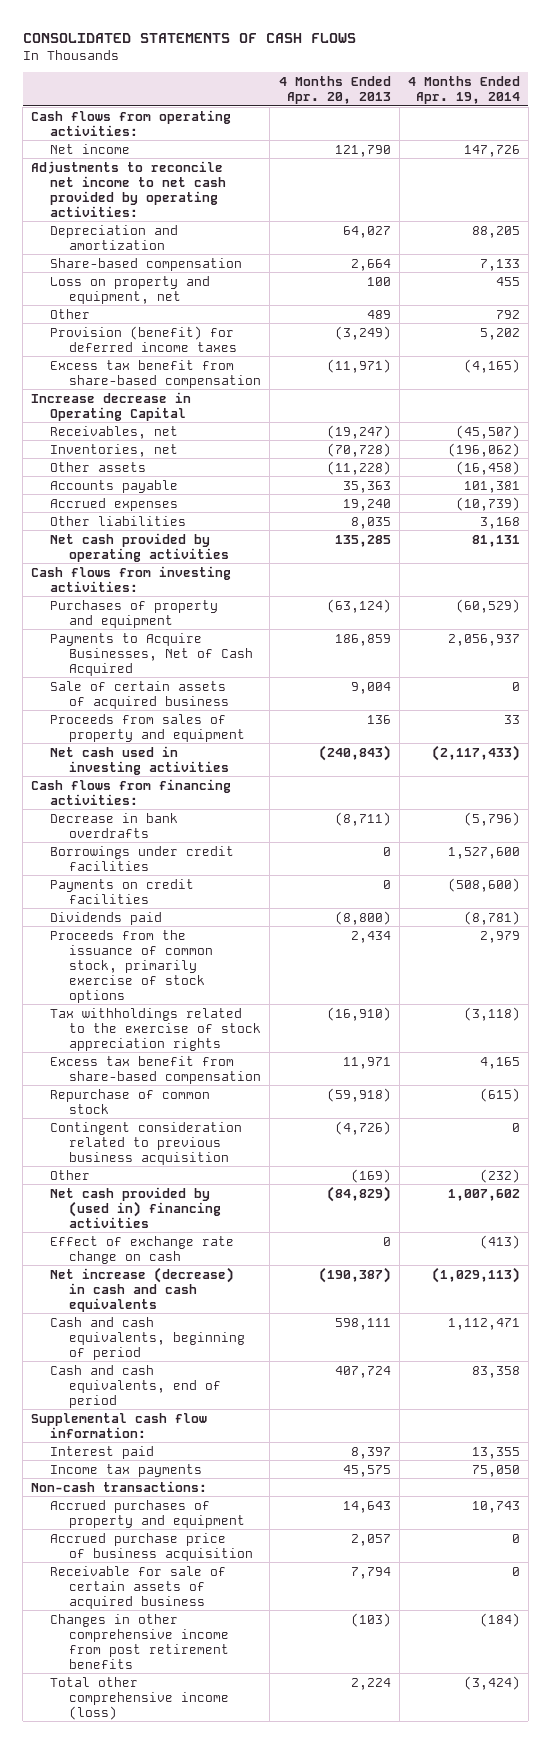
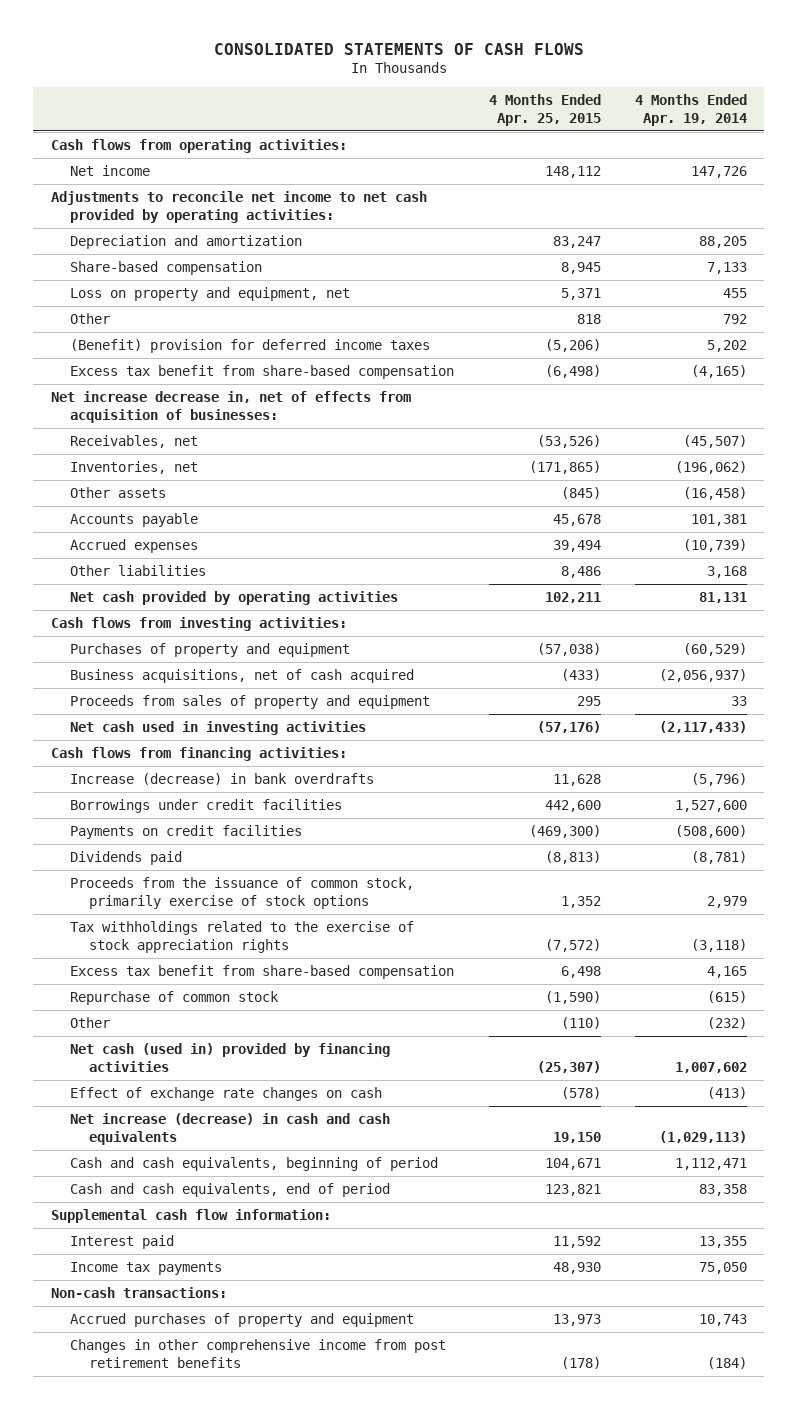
- | 4 Months Ended Apr. 20, 2013 | 4 Months Ended Apr. 19, 2014
+ | 4 Months Ended Apr. 25, 2015 | 4 Months Ended Apr. 19, 2014
- Provision (benefit) for deferred income taxes | (3,249) | 5,202
+ (Benefit) provision for deferred income taxes | (5,206) | 5,202
- Increase decrease in Operating Capital
+ Net increase decrease in, net of effects from acquisition of businesses:
- Payments to Acquire Businesses, Net of Cash Acquired | 186,859 | 2,056,937
- Sale of certain assets of acquired business | 9,004 | 0
+ Business acquisitions, net of cash acquired | (433) | (2,056,937)
- Decrease in bank overdrafts | (8,711) | (5,796)
+ Increase (decrease) in bank overdrafts | 11,628 | (5,796)
- Contingent consideration related to previous business acquisition | (4,726) | 0
- Net cash provided by (used in) financing activities | (84,829) | 1,007,602
- Effect of exchange rate change on cash | 0 | (413)
+ Net cash (used in) provided by financing activities | (25,307) | 1,007,602
+ Effect of exchange rate changes on cash | (578) | (413)
- Accrued purchase price of business acquisition | 2,057 | 0
- Receivable for sale of certain assets of acquired business | 7,794 | 0
- Total other comprehensive income (loss) | 2,224 | (3,424)

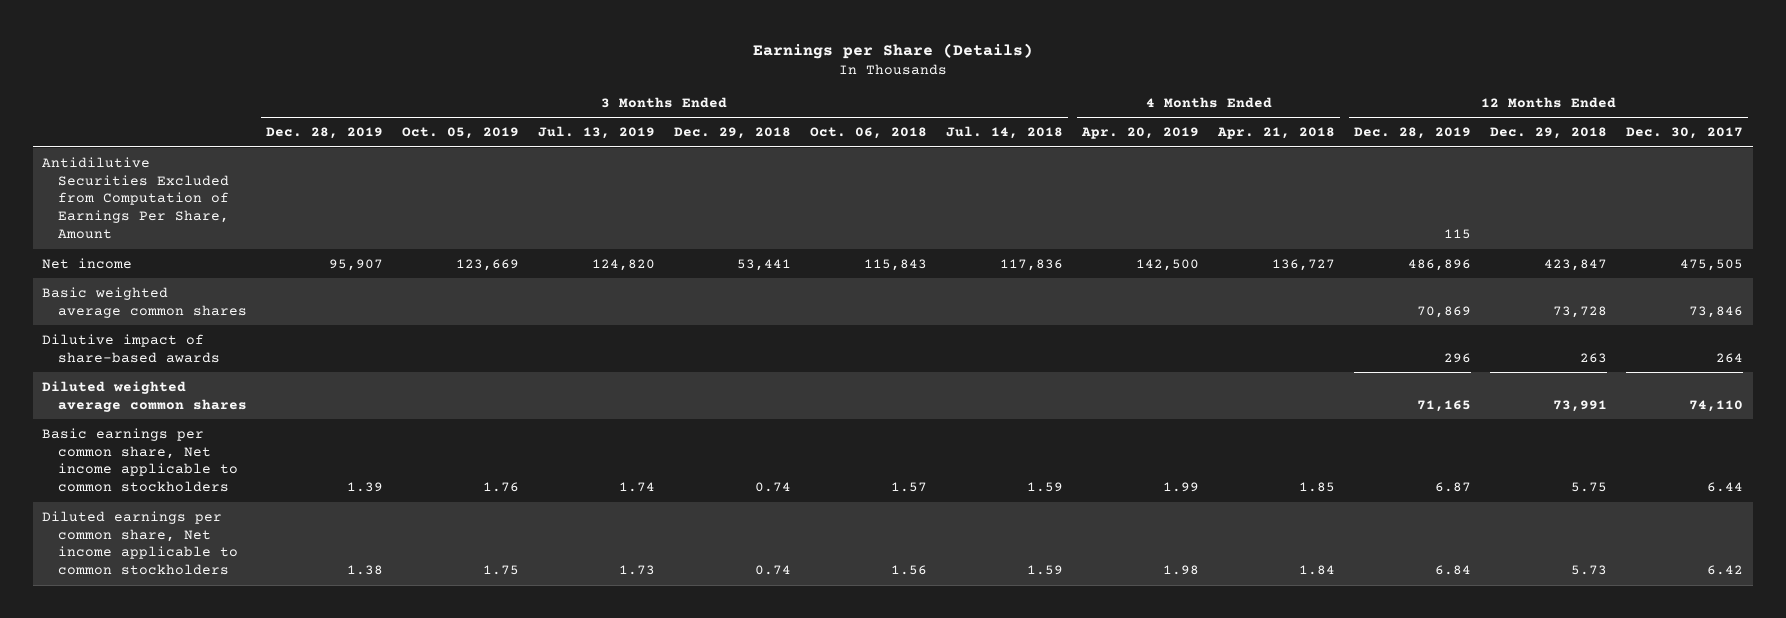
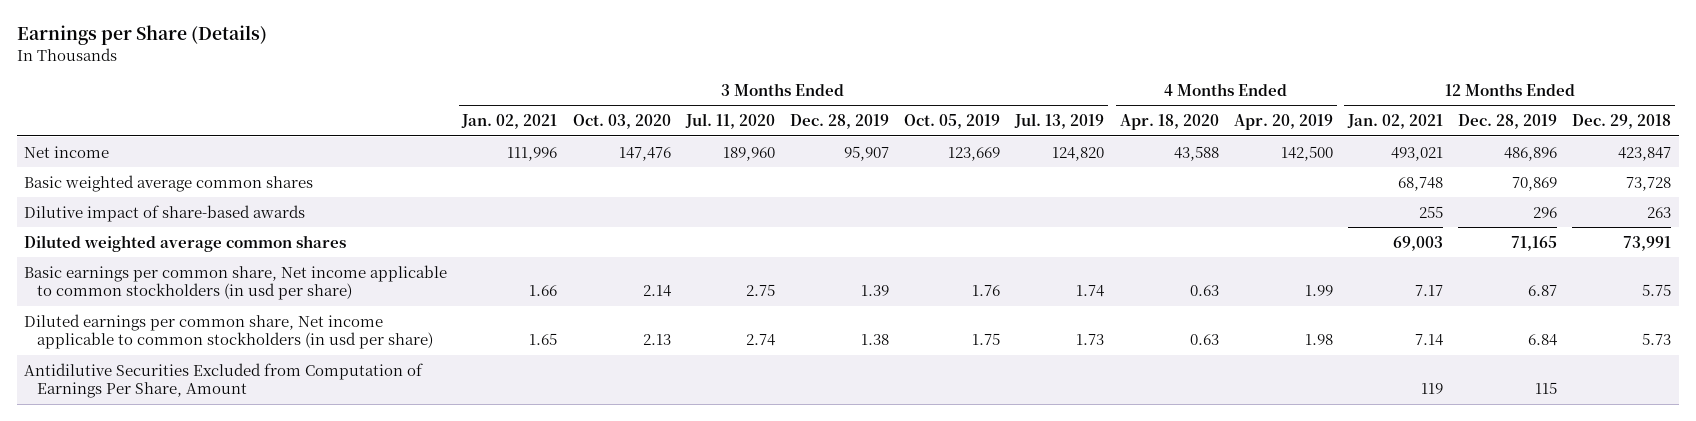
- | 3 Months Ended Dec. 28, 2019 | 3 Months Ended Oct. 05, 2019 | 3 Months Ended Jul. 13, 2019 | 3 Months Ended Dec. 29, 2018 | 3 Months Ended Oct. 06, 2018 | 3 Months Ended Jul. 14, 2018 | 4 Months Ended Apr. 20, 2019 | 4 Months Ended Apr. 21, 2018 | 12 Months Ended Dec. 28, 2019 | 12 Months Ended Dec. 29, 2018 | 12 Months Ended Dec. 30, 2017
+ | 3 Months Ended Jan. 02, 2021 | 3 Months Ended Oct. 03, 2020 | 3 Months Ended Jul. 11, 2020 | 3 Months Ended Dec. 28, 2019 | 3 Months Ended Oct. 05, 2019 | 3 Months Ended Jul. 13, 2019 | 4 Months Ended Apr. 18, 2020 | 4 Months Ended Apr. 20, 2019 | 12 Months Ended Jan. 02, 2021 | 12 Months Ended Dec. 28, 2019 | 12 Months Ended Dec. 29, 2018
- Basic earnings per common share, Net income applicable to common stockholders | 1.39 | 1.76 | 1.74 | 0.74 | 1.57 | 1.59 | 1.99 | 1.85 | 6.87 | 5.75 | 6.44
- Diluted earnings per common share, Net income applicable to common stockholders | 1.38 | 1.75 | 1.73 | 0.74 | 1.56 | 1.59 | 1.98 | 1.84 | 6.84 | 5.73 | 6.42
+ Basic earnings per common share, Net income applicable to common stockholders (in usd per share) | 1.66 | 2.14 | 2.75 | 1.39 | 1.76 | 1.74 | 0.63 | 1.99 | 7.17 | 6.87 | 5.75
+ Diluted earnings per common share, Net income applicable to common stockholders (in usd per share) | 1.65 | 2.13 | 2.74 | 1.38 | 1.75 | 1.73 | 0.63 | 1.98 | 7.14 | 6.84 | 5.73
moved down: Antidilutive Securities Excluded from Computation of Earnings Per Share, Amount | | | | | | | | | 119 | 115 |

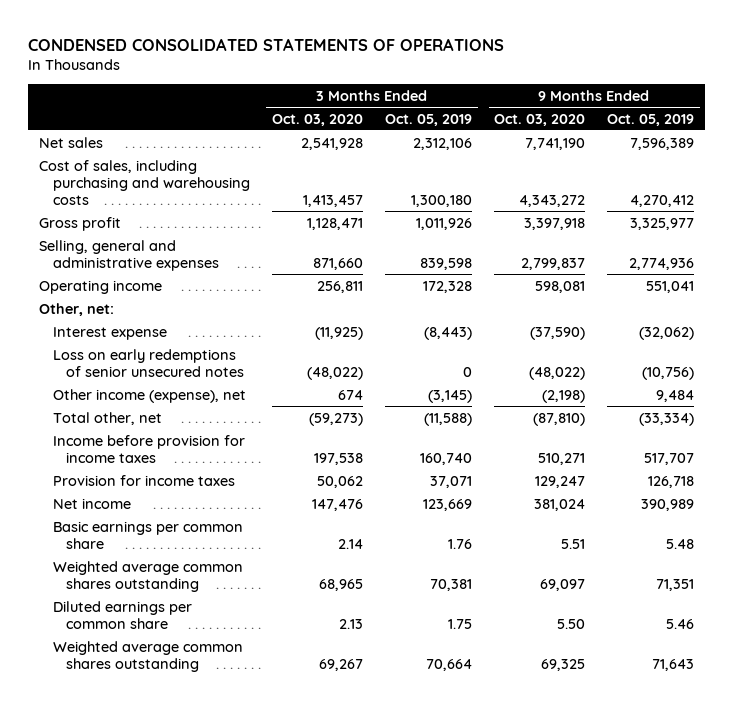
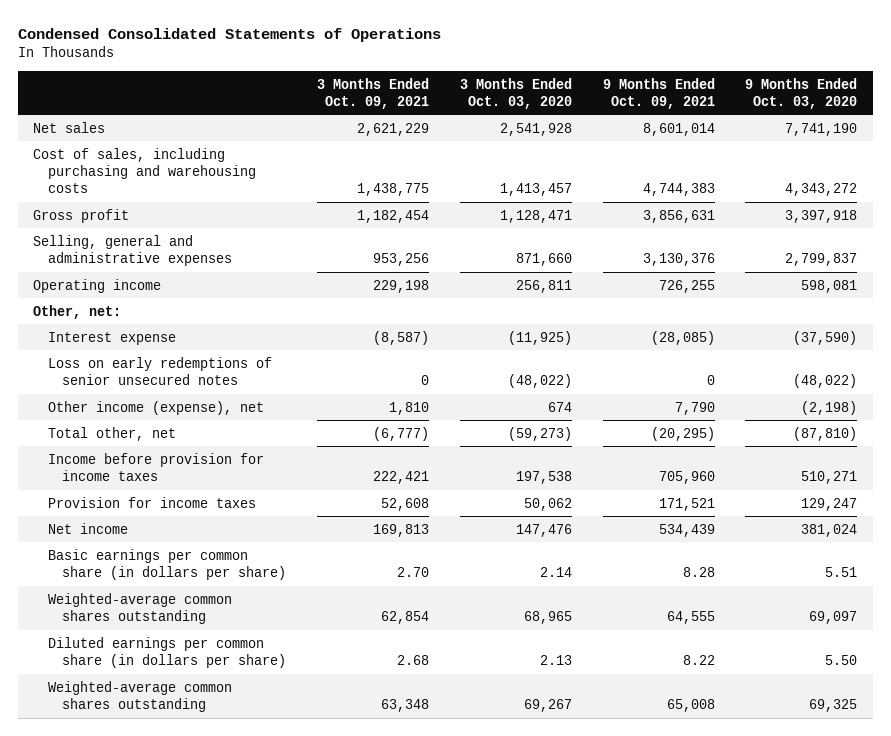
- CONDENSED CONSOLIDATED STATEMENTS OF OPERATIONS
+ Condensed Consolidated Statements of Operations
- | 3 Months Ended Oct. 03, 2020 | 3 Months Ended Oct. 05, 2019 | 9 Months Ended Oct. 03, 2020 | 9 Months Ended Oct. 05, 2019
+ | 3 Months Ended Oct. 09, 2021 | 3 Months Ended Oct. 03, 2020 | 9 Months Ended Oct. 09, 2021 | 9 Months Ended Oct. 03, 2020
- Basic earnings per common share | 2.14 | 1.76 | 5.51 | 5.48
- Weighted average common shares outstanding | 68,965 | 70,381 | 69,097 | 71,351
- Diluted earnings per common share | 2.13 | 1.75 | 5.50 | 5.46
- Weighted average common shares outstanding | 69,267 | 70,664 | 69,325 | 71,643
+ Basic earnings per common share (in dollars per share) | 2.70 | 2.14 | 8.28 | 5.51
+ Weighted-average common shares outstanding | 62,854 | 68,965 | 64,555 | 69,097
+ Diluted earnings per common share (in dollars per share) | 2.68 | 2.13 | 8.22 | 5.50
+ Weighted-average common shares outstanding | 63,348 | 69,267 | 65,008 | 69,325

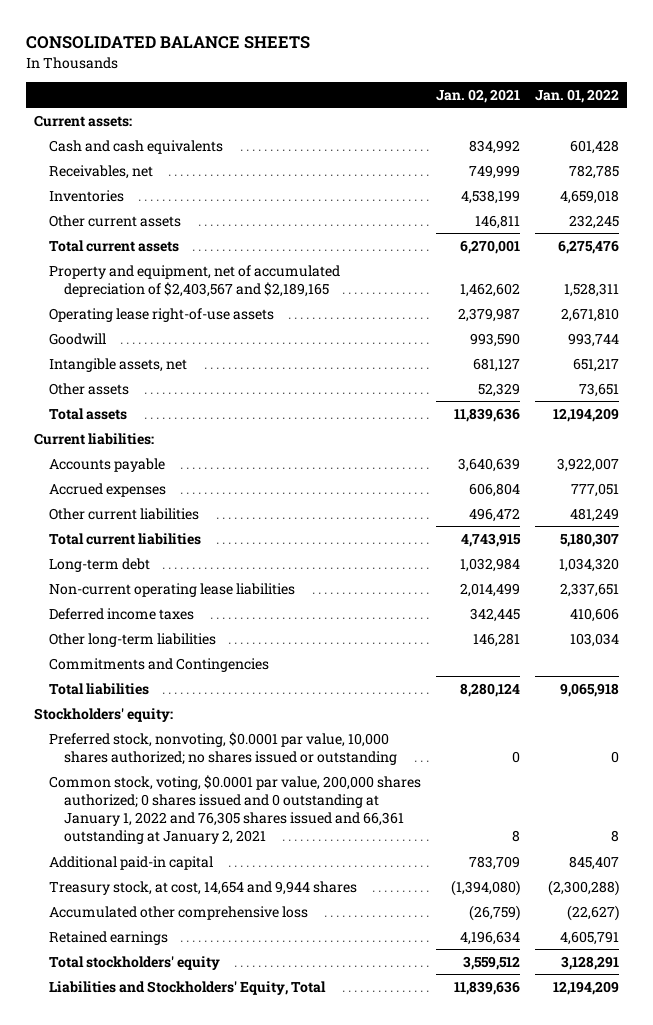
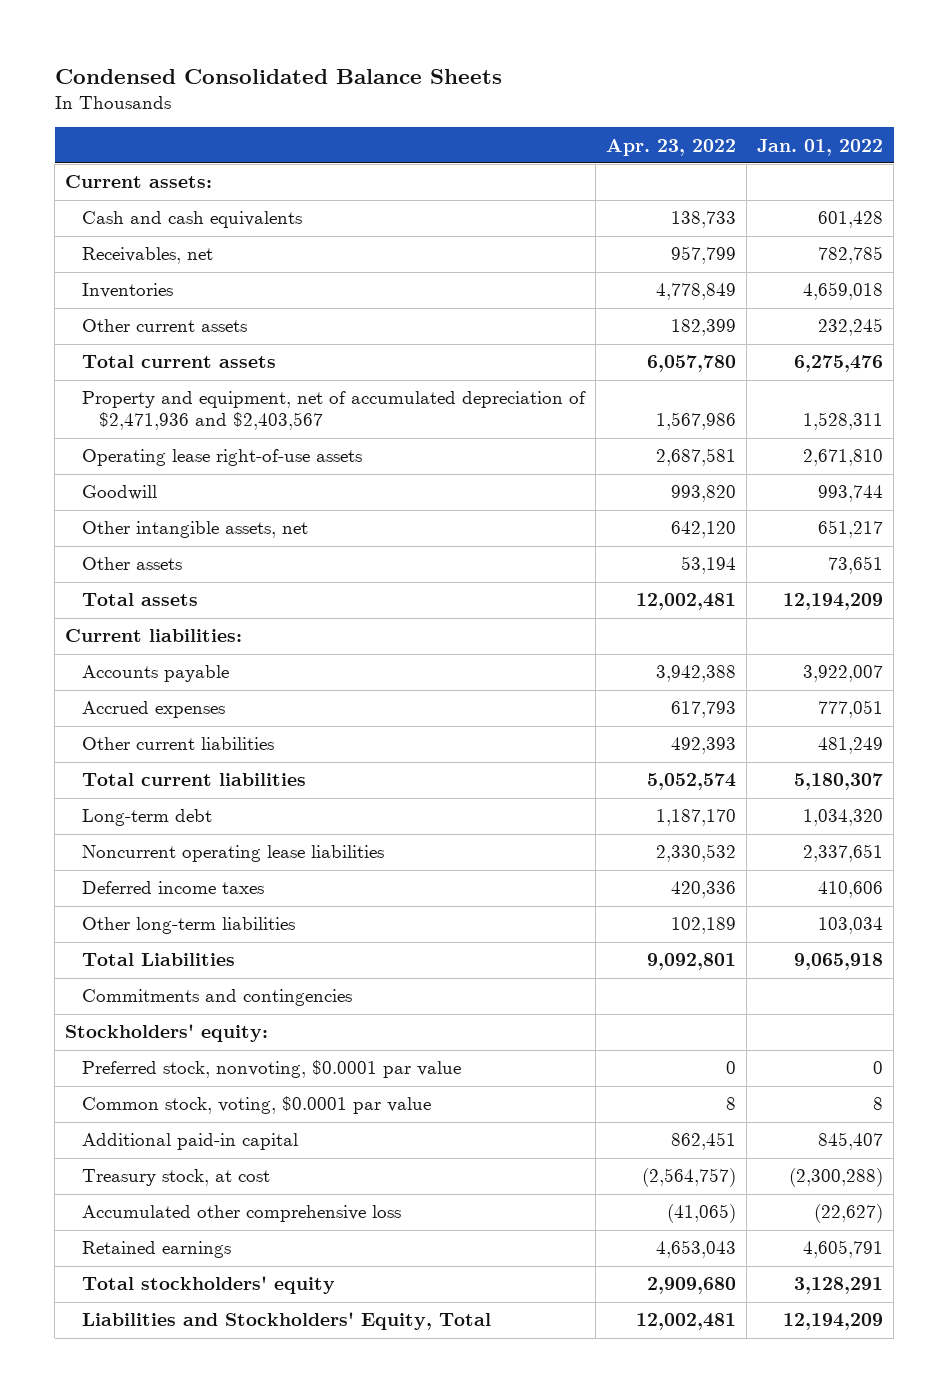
- CONSOLIDATED BALANCE SHEETS
+ Condensed Consolidated Balance Sheets
- | Jan. 02, 2021 | Jan. 01, 2022
+ | Apr. 23, 2022 | Jan. 01, 2022
- Property and equipment, net of accumulated depreciation of $2,403,567 and $2,189,165 | 1,462,602 | 1,528,311
+ Property and equipment, net of accumulated depreciation of $2,471,936 and $2,403,567 | 1,567,986 | 1,528,311
- Intangible assets, net | 681,127 | 651,217
+ Other intangible assets, net | 642,120 | 651,217
- Non-current operating lease liabilities | 2,014,499 | 2,337,651
+ Noncurrent operating lease liabilities | 2,330,532 | 2,337,651
- Commitments and Contingencies
- Total liabilities | 8,280,124 | 9,065,918
+ Total Liabilities | 9,092,801 | 9,065,918
+ Commitments and contingencies
- Preferred stock, nonvoting, $0.0001 par value, 10,000 shares authorized; no shares issued or outstanding | 0 | 0
- Common stock, voting, $0.0001 par value, 200,000 shares authorized; 0 shares issued and 0 outstanding at January 1, 2022 and 76,305 shares issued and 66,361 outstanding at January 2, 2021 | 8 | 8
+ Preferred stock, nonvoting, $0.0001 par value | 0 | 0
+ Common stock, voting, $0.0001 par value | 8 | 8
- Treasury stock, at cost, 14,654 and 9,944 shares | (1,394,080) | (2,300,288)
+ Treasury stock, at cost | (2,564,757) | (2,300,288)

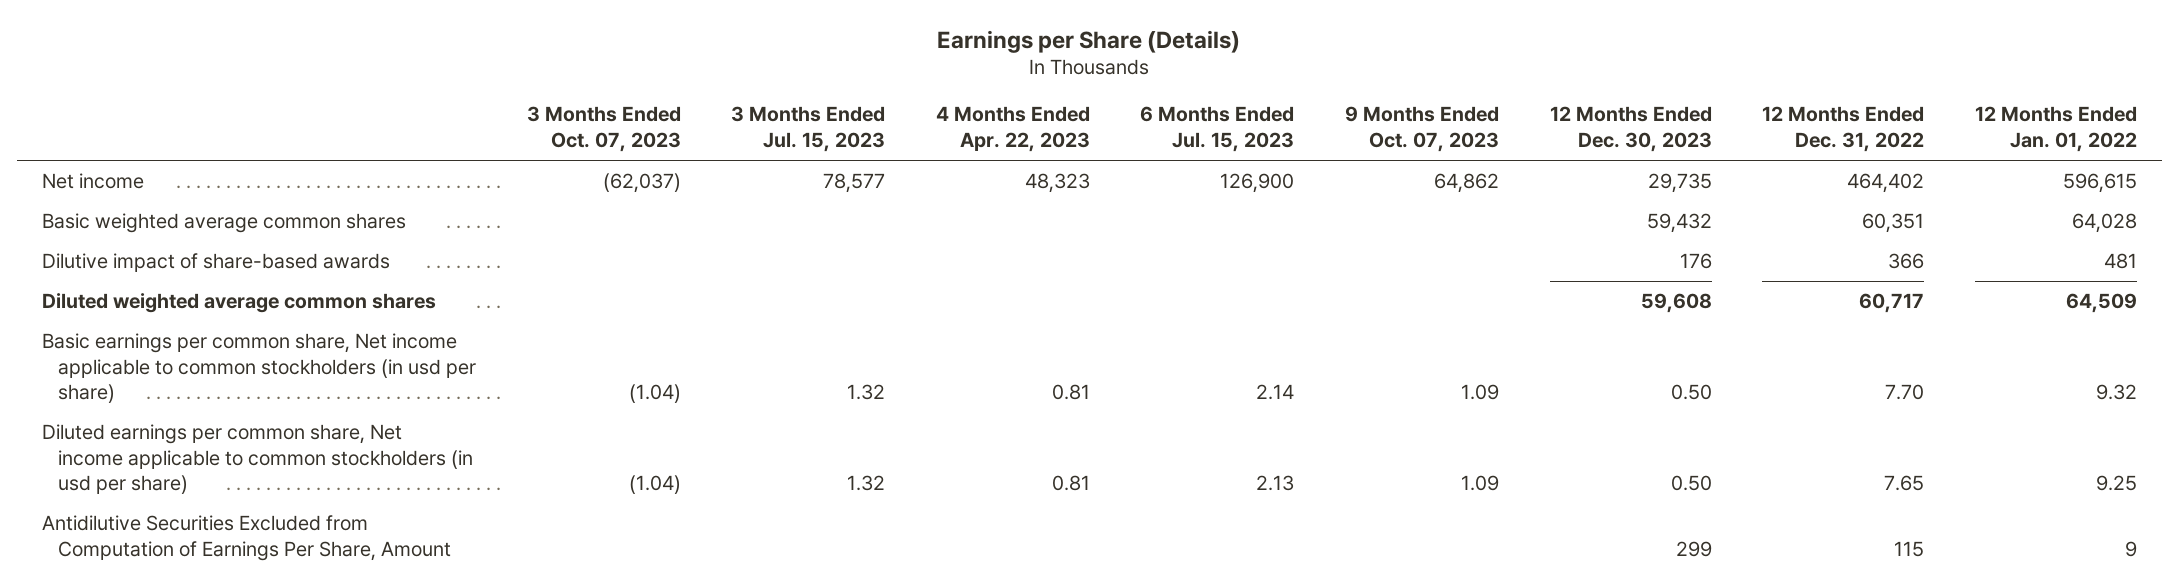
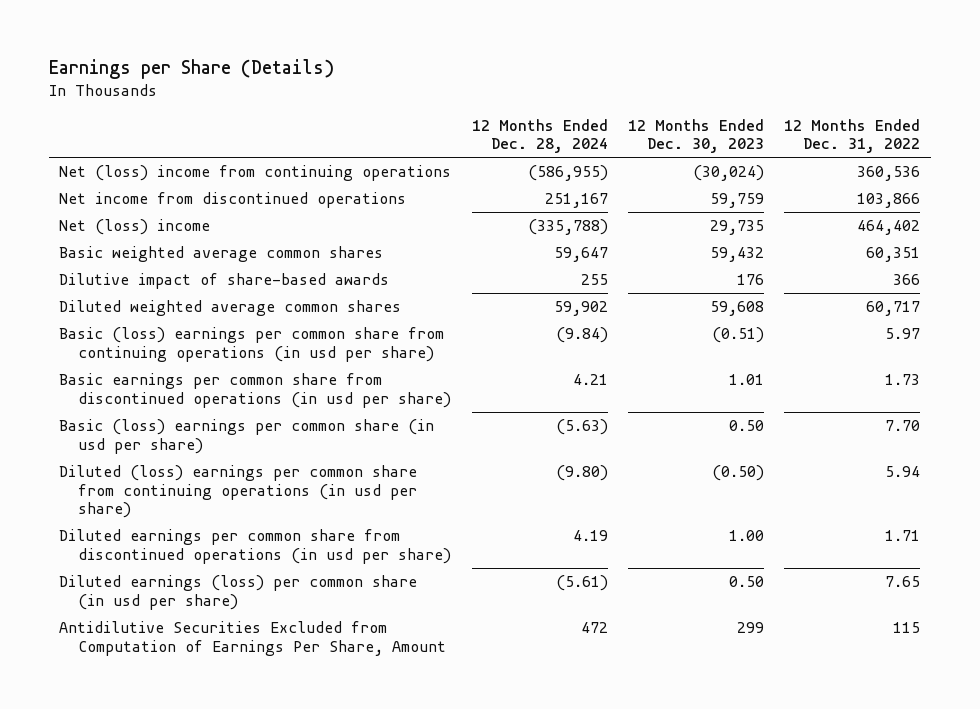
- | 3 Months Ended Oct. 07, 2023 | 3 Months Ended Jul. 15, 2023 | 4 Months Ended Apr. 22, 2023 | 6 Months Ended Jul. 15, 2023 | 9 Months Ended Oct. 07, 2023 | 12 Months Ended Dec. 30, 2023 | 12 Months Ended Dec. 31, 2022 | 12 Months Ended Jan. 01, 2022
+ | 12 Months Ended Dec. 28, 2024 | 12 Months Ended Dec. 30, 2023 | 12 Months Ended Dec. 31, 2022
- Net income | (62,037) | 78,577 | 48,323 | 126,900 | 64,862 | 29,735 | 464,402 | 596,615
+ Net (loss) income from continuing operations | (586,955) | (30,024) | 360,536
+ Net income from discontinued operations | 251,167 | 59,759 | 103,866
+ Net (loss) income | (335,788) | 29,735 | 464,402
- Basic earnings per common share, Net income applicable to common stockholders (in usd per share) | (1.04) | 1.32 | 0.81 | 2.14 | 1.09 | 0.50 | 7.70 | 9.32
- Diluted earnings per common share, Net income applicable to common stockholders (in usd per share) | (1.04) | 1.32 | 0.81 | 2.13 | 1.09 | 0.50 | 7.65 | 9.25
+ Basic (loss) earnings per common share from continuing operations (in usd per share) | (9.84) | (0.51) | 5.97
+ Basic earnings per common share from discontinued operations (in usd per share) | 4.21 | 1.01 | 1.73
+ Basic (loss) earnings per common share (in usd per share) | (5.63) | 0.50 | 7.70
+ Diluted (loss) earnings per common share from continuing operations (in usd per share) | (9.80) | (0.50) | 5.94
+ Diluted earnings per common share from discontinued operations (in usd per share) | 4.19 | 1.00 | 1.71
+ Diluted earnings (loss) per common share (in usd per share) | (5.61) | 0.50 | 7.65

